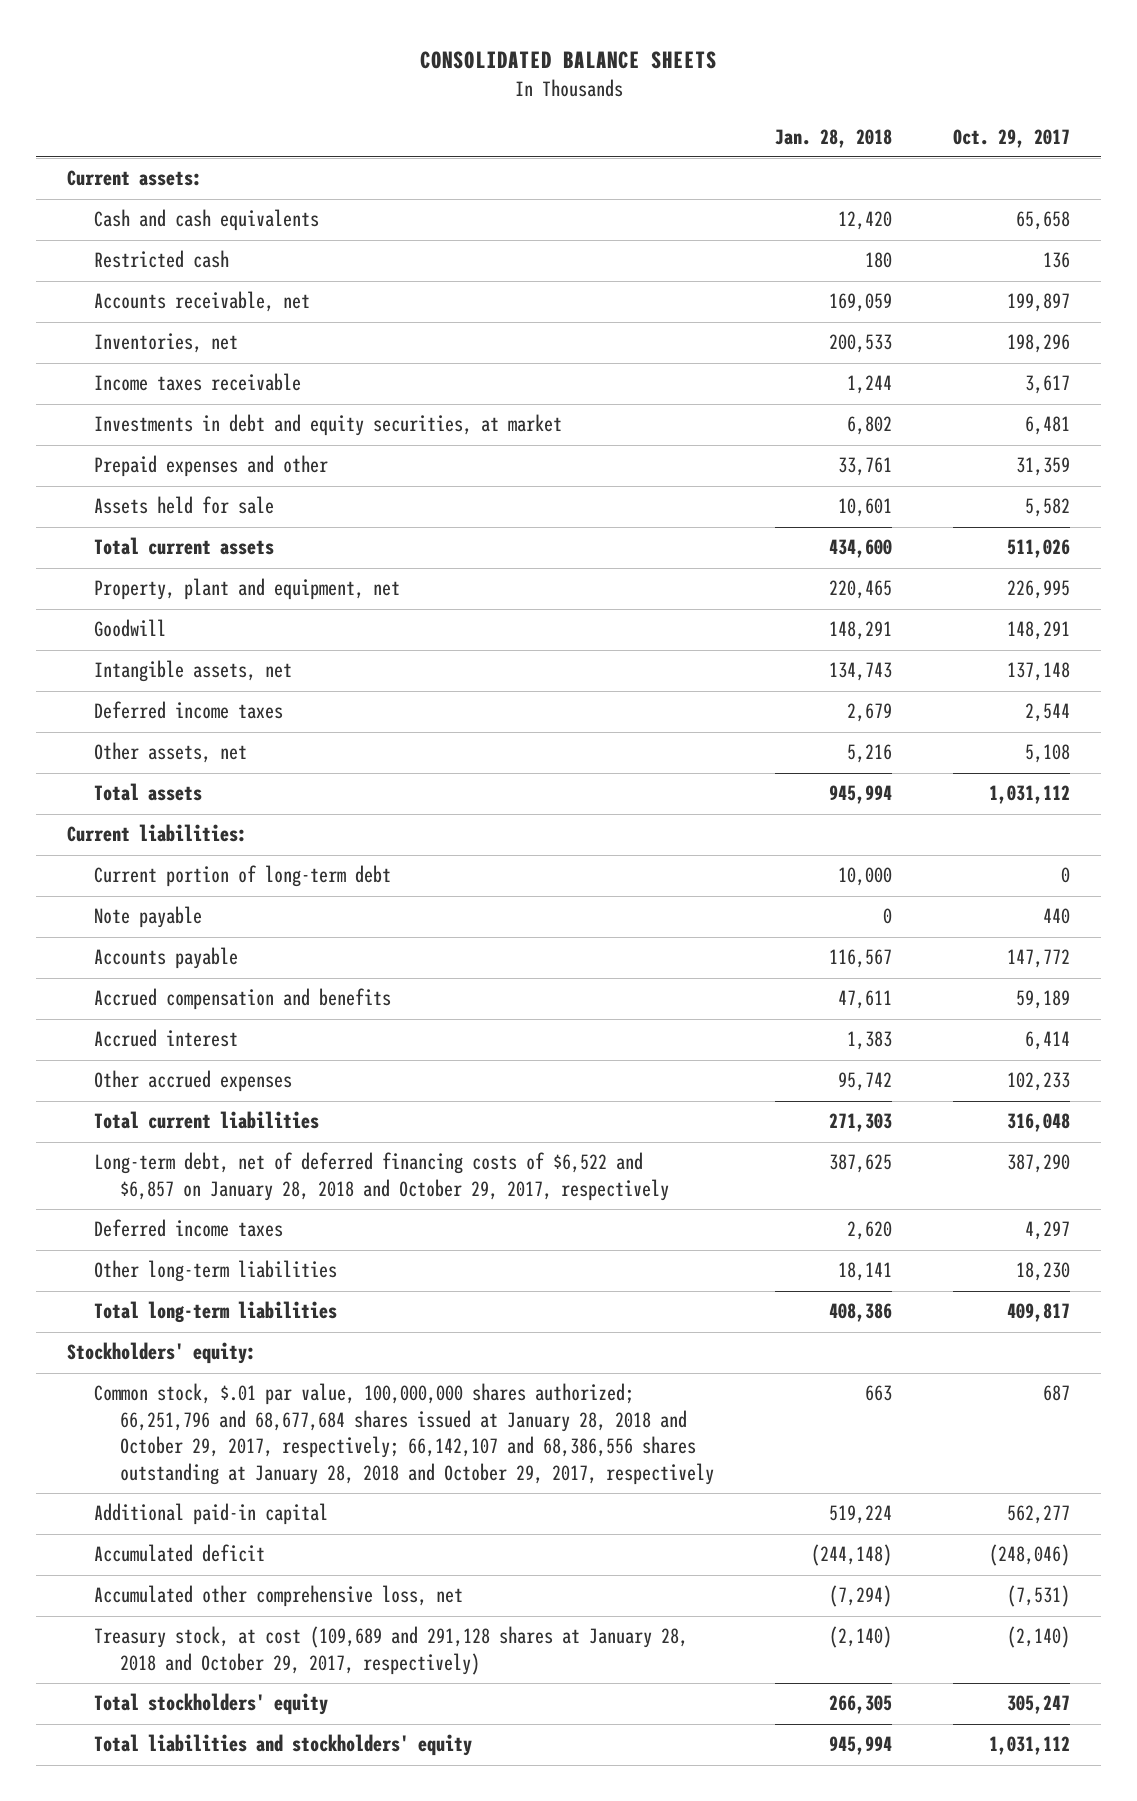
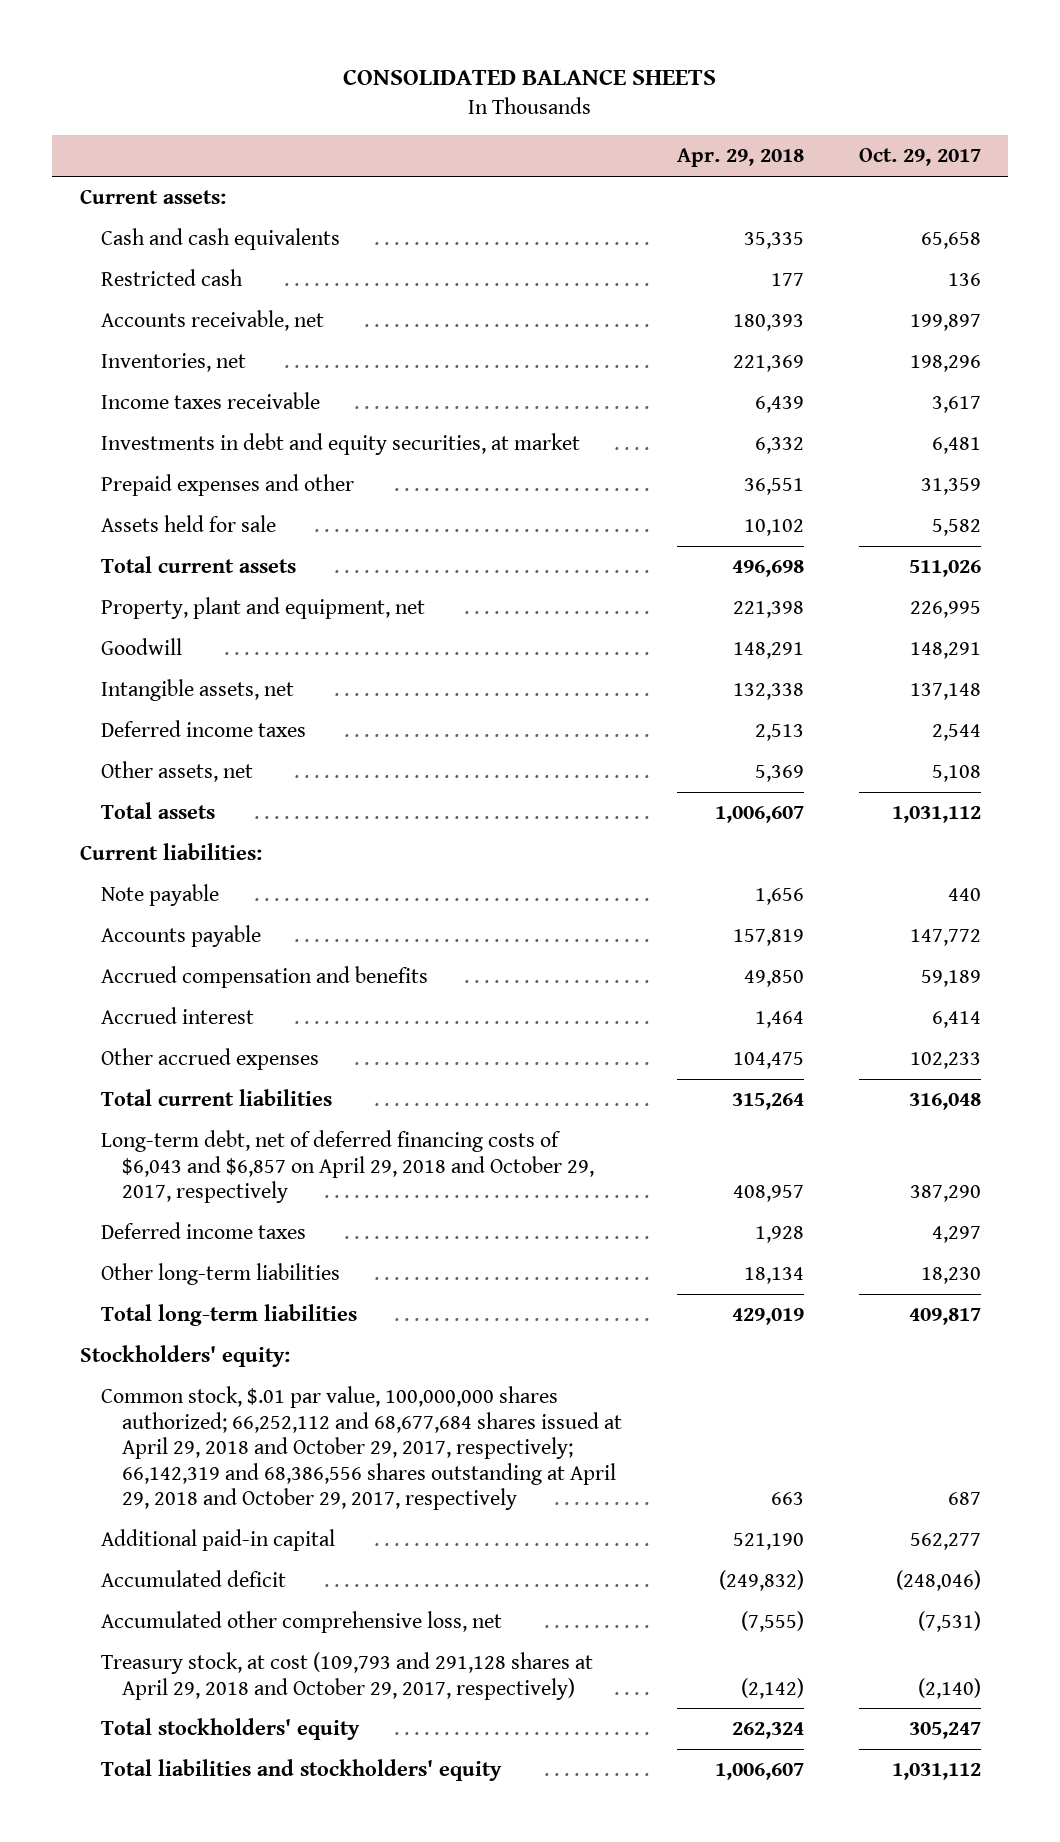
- | Jan. 28, 2018 | Oct. 29, 2017
+ | Apr. 29, 2018 | Oct. 29, 2017
- Current portion of long-term debt | 10,000 | 0
- Long-term debt, net of deferred financing costs of $6,522 and $6,857 on January 28, 2018 and October 29, 2017, respectively | 387,625 | 387,290
+ Long-term debt, net of deferred financing costs of $6,043 and $6,857 on April 29, 2018 and October 29, 2017, respectively | 408,957 | 387,290
- Common stock, $.01 par value, 100,000,000 shares authorized; 66,251,796 and 68,677,684 shares issued at January 28, 2018 and October 29, 2017, respectively; 66,142,107 and 68,386,556 shares outstanding at January 28, 2018 and October 29, 2017, respectively | 663 | 687
+ Common stock, $.01 par value, 100,000,000 shares authorized; 66,252,112 and 68,677,684 shares issued at April 29, 2018 and October 29, 2017, respectively; 66,142,319 and 68,386,556 shares outstanding at April 29, 2018 and October 29, 2017, respectively | 663 | 687
- Treasury stock, at cost (109,689 and 291,128 shares at January 28, 2018 and October 29, 2017, respectively) | (2,140) | (2,140)
+ Treasury stock, at cost (109,793 and 291,128 shares at April 29, 2018 and October 29, 2017, respectively) | (2,142) | (2,140)

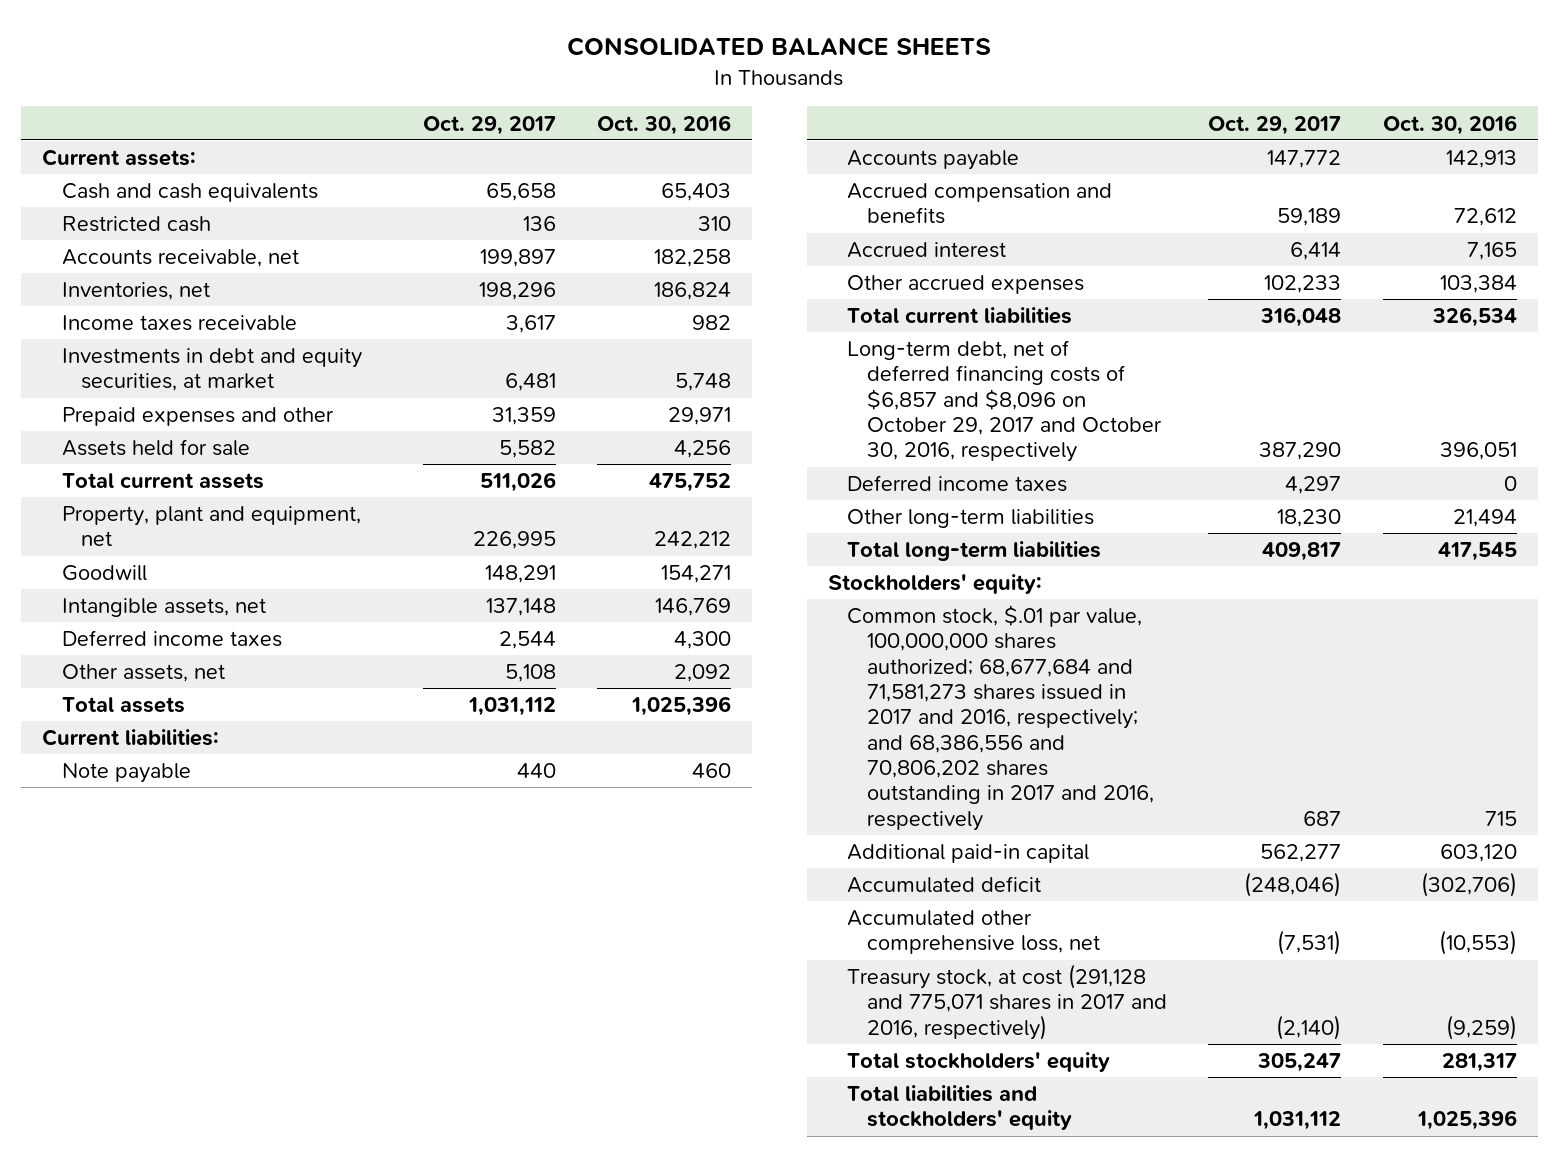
- | Apr. 29, 2018 | Oct. 29, 2017
+ | Oct. 29, 2017 | Oct. 30, 2016
- Long-term debt, net of deferred financing costs of $6,043 and $6,857 on April 29, 2018 and October 29, 2017, respectively | 408,957 | 387,290
+ Long-term debt, net of deferred financing costs of $6,857 and $8,096 on October 29, 2017 and October 30, 2016, respectively | 387,290 | 396,051
- Common stock, $.01 par value, 100,000,000 shares authorized; 66,252,112 and 68,677,684 shares issued at April 29, 2018 and October 29, 2017, respectively; 66,142,319 and 68,386,556 shares outstanding at April 29, 2018 and October 29, 2017, respectively | 663 | 687
+ Common stock, $.01 par value, 100,000,000 shares authorized; 68,677,684 and 71,581,273 shares issued in 2017 and 2016, respectively; and 68,386,556 and 70,806,202 shares outstanding in 2017 and 2016, respectively | 687 | 715
- Treasury stock, at cost (109,793 and 291,128 shares at April 29, 2018 and October 29, 2017, respectively) | (2,142) | (2,140)
+ Treasury stock, at cost (291,128 and 775,071 shares in 2017 and 2016, respectively) | (2,140) | (9,259)

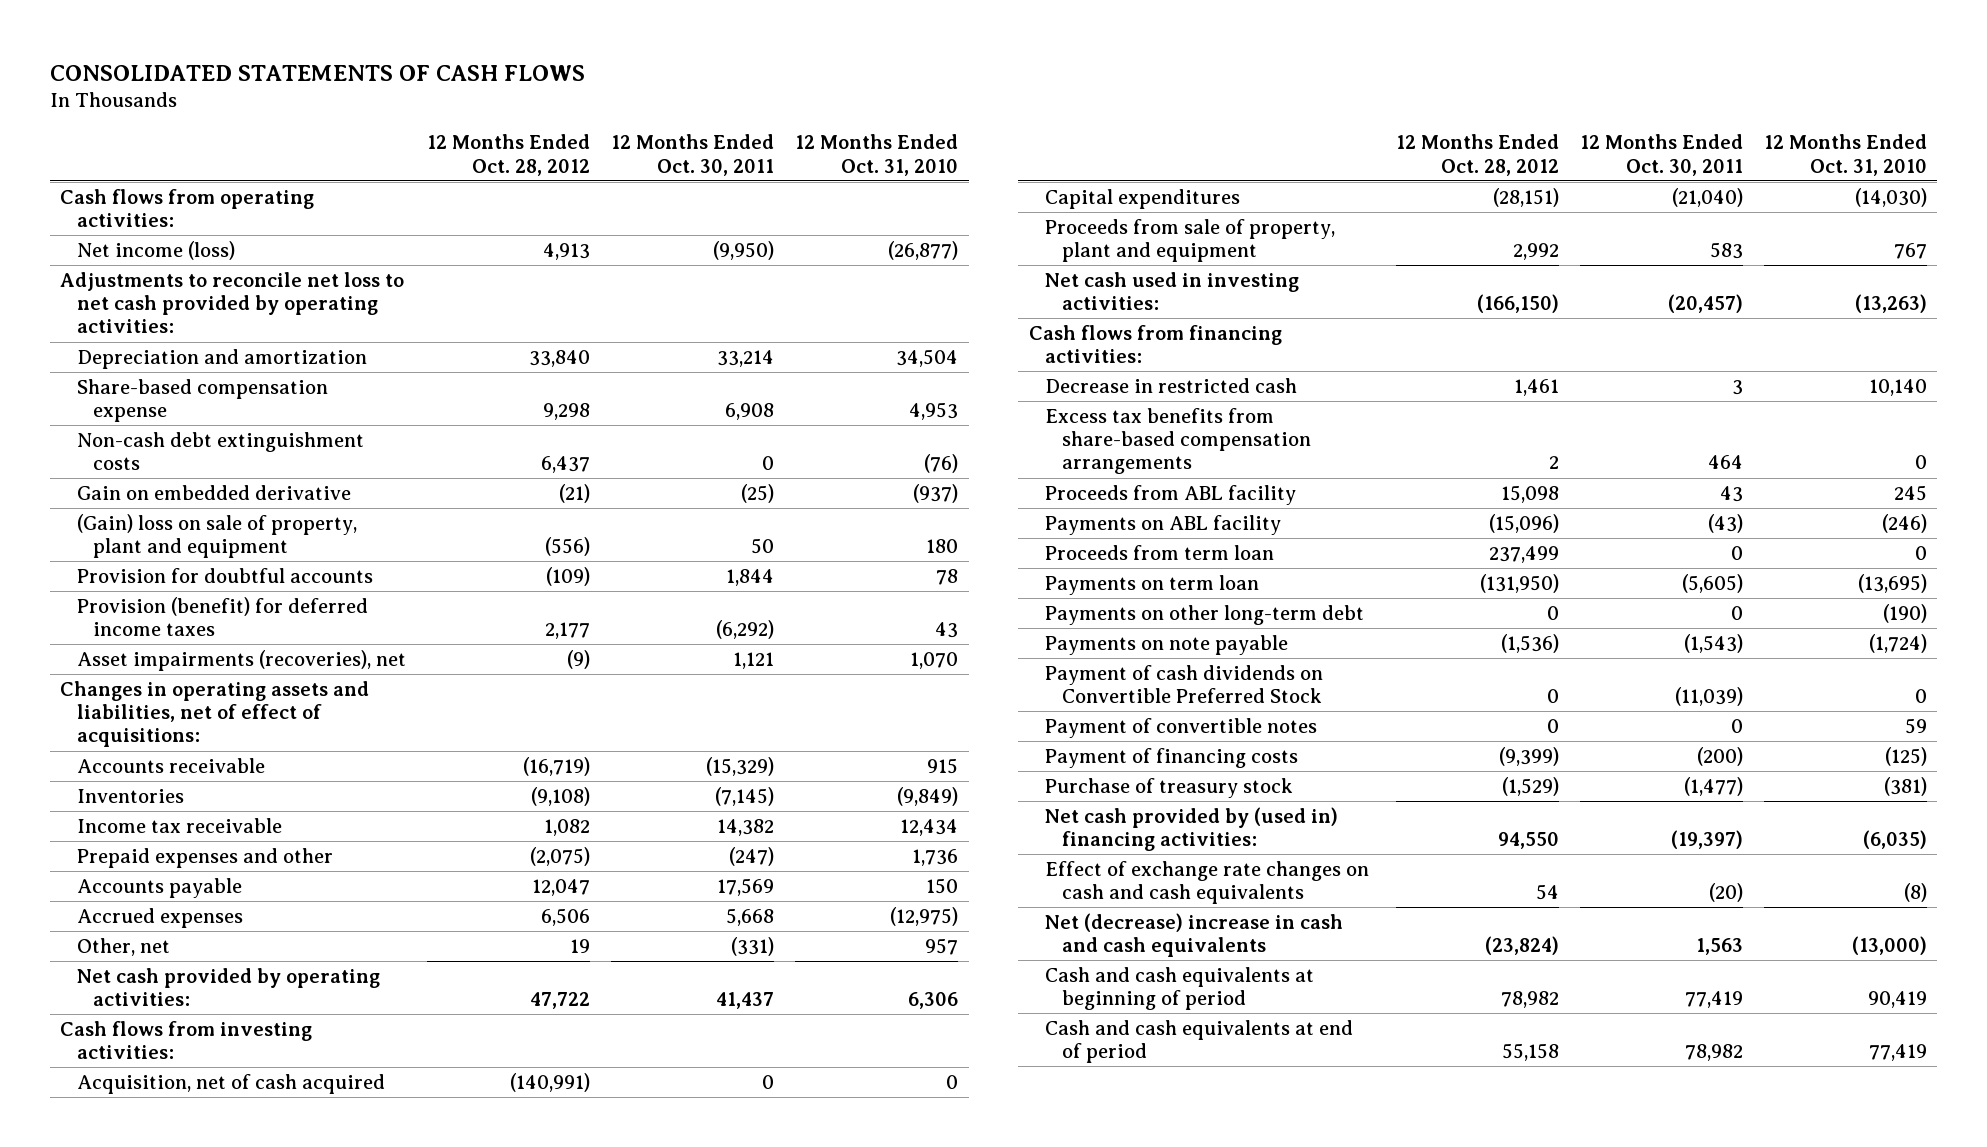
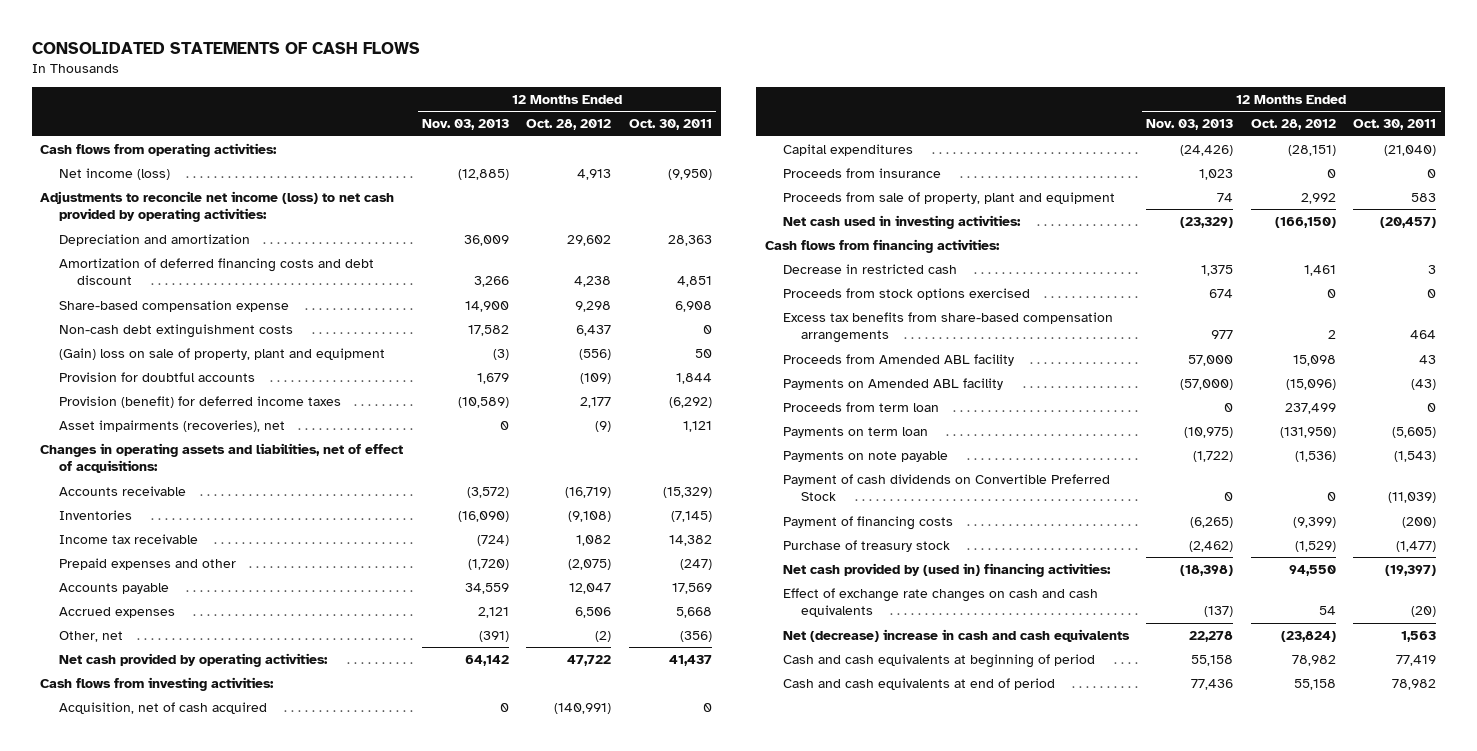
- | 12 Months Ended Oct. 28, 2012 | 12 Months Ended Oct. 30, 2011 | 12 Months Ended Oct. 31, 2010
+ | 12 Months Ended Nov. 03, 2013 | 12 Months Ended Oct. 28, 2012 | 12 Months Ended Oct. 30, 2011
- Adjustments to reconcile net loss to net cash provided by operating activities:
- Depreciation and amortization | 33,840 | 33,214 | 34,504
+ Adjustments to reconcile net income (loss) to net cash provided by operating activities:
+ Depreciation and amortization | 36,009 | 29,602 | 28,363
+ Amortization of deferred financing costs and debt discount | 3,266 | 4,238 | 4,851
- Gain on embedded derivative | (21) | (25) | (937)
- Other, net | 19 | (331) | 957
+ Other, net | (391) | (2) | (356)
+ Proceeds from insurance | 1,023 | 0 | 0
+ Proceeds from stock options exercised | 674 | 0 | 0
- Proceeds from ABL facility | 15,098 | 43 | 245
- Payments on ABL facility | (15,096) | (43) | (246)
+ Proceeds from Amended ABL facility | 57,000 | 15,098 | 43
+ Payments on Amended ABL facility | (57,000) | (15,096) | (43)
- Payments on other long-term debt | 0 | 0 | (190)
- Payment of convertible notes | 0 | 0 | 59

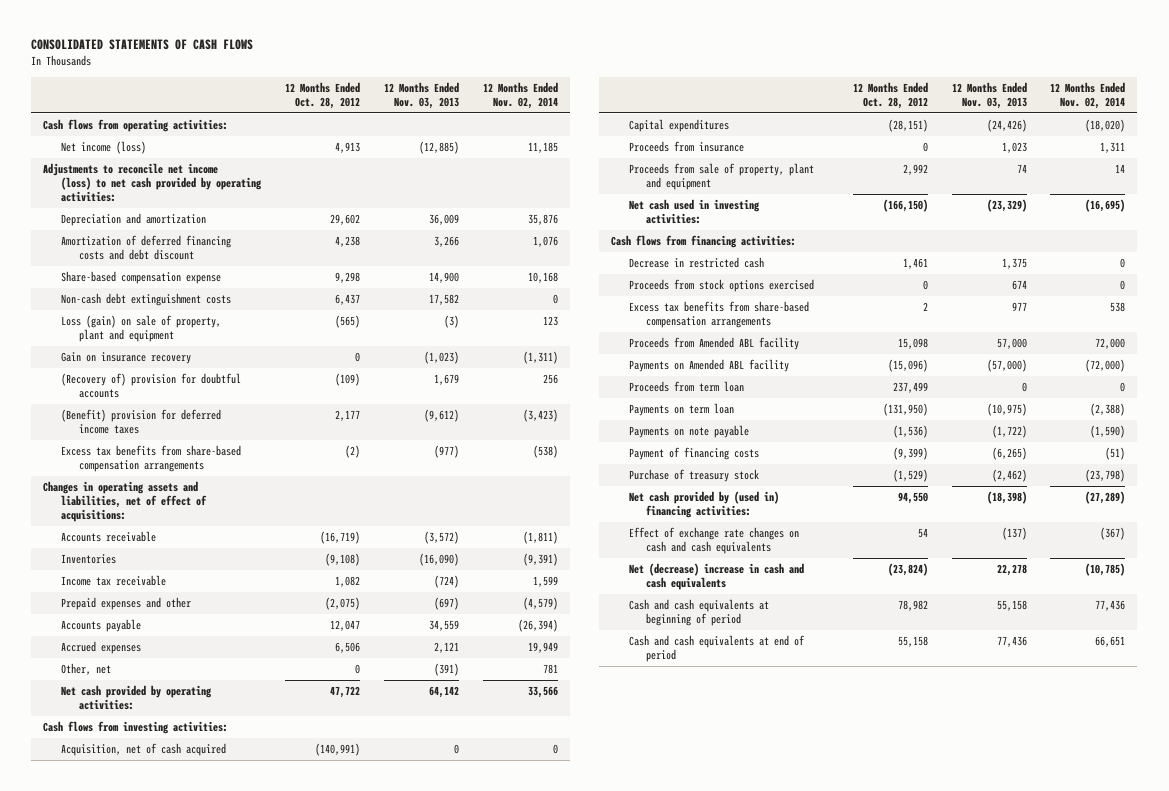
- | 12 Months Ended Nov. 03, 2013 | 12 Months Ended Oct. 28, 2012 | 12 Months Ended Oct. 30, 2011
+ | 12 Months Ended Oct. 28, 2012 | 12 Months Ended Nov. 03, 2013 | 12 Months Ended Nov. 02, 2014
- (Gain) loss on sale of property, plant and equipment | (3) | (556) | 50
- Provision for doubtful accounts | 1,679 | (109) | 1,844
- Provision (benefit) for deferred income taxes | (10,589) | 2,177 | (6,292)
- Asset impairments (recoveries), net | 0 | (9) | 1,121
+ Loss (gain) on sale of property, plant and equipment | (565) | (3) | 123
+ Gain on insurance recovery | 0 | (1,023) | (1,311)
+ (Recovery of) provision for doubtful accounts | (109) | 1,679 | 256
+ (Benefit) provision for deferred income taxes | 2,177 | (9,612) | (3,423)
+ Excess tax benefits from share-based compensation arrangements | (2) | (977) | (538)
- Prepaid expenses and other | (1,720) | (2,075) | (247)
+ Prepaid expenses and other | (2,075) | (697) | (4,579)
- Other, net | (391) | (2) | (356)
+ Other, net | 0 | (391) | 781
- Payment of cash dividends on Convertible Preferred Stock | 0 | 0 | (11,039)

